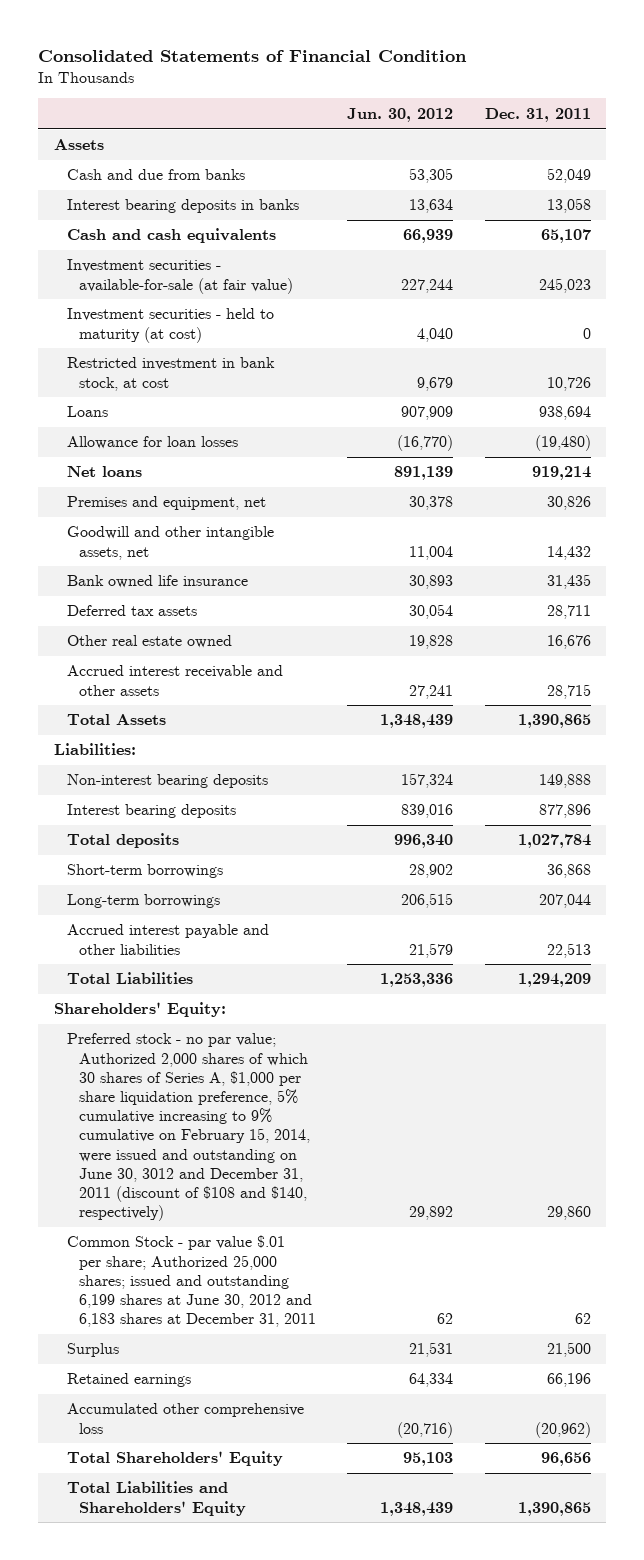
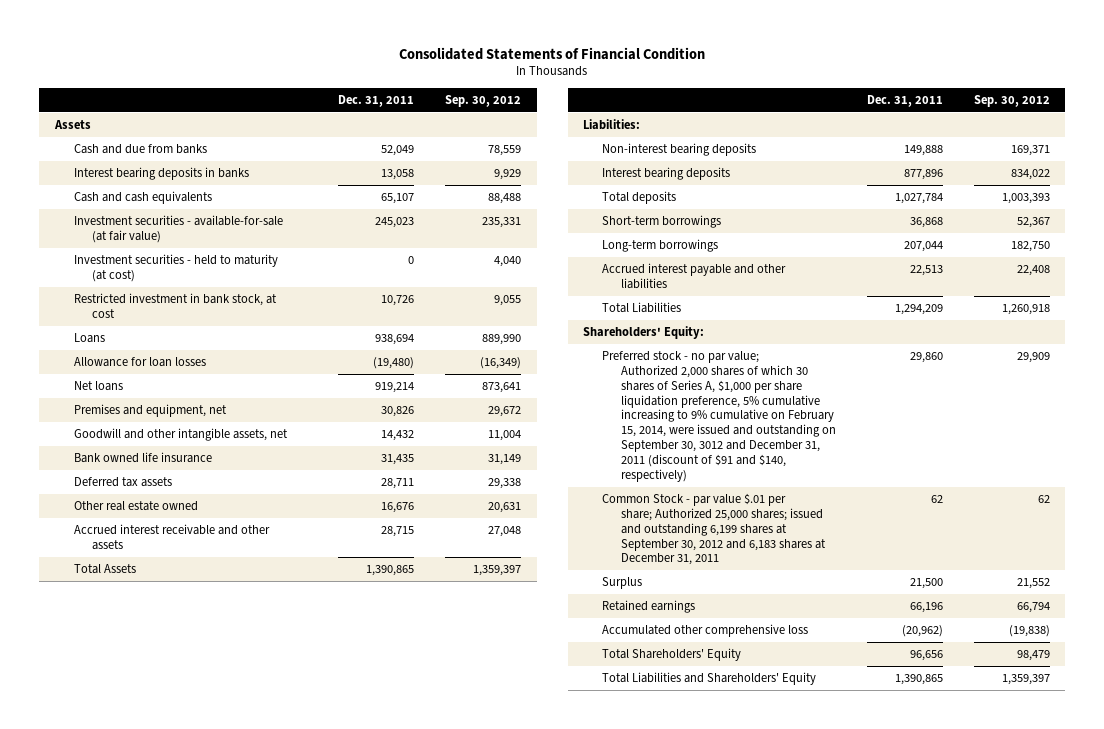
- | Jun. 30, 2012 | Dec. 31, 2011
+ | Dec. 31, 2011 | Sep. 30, 2012
- Preferred stock - no par value; Authorized 2,000 shares of which 30 shares of Series A, $1,000 per share liquidation preference, 5% cumulative increasing to 9% cumulative on February 15, 2014, were issued and outstanding on June 30, 3012 and December 31, 2011 (discount of $108 and $140, respectively) | 29,892 | 29,860
- Common Stock - par value $.01 per share; Authorized 25,000 shares; issued and outstanding 6,199 shares at June 30, 2012 and 6,183 shares at December 31, 2011 | 62 | 62
+ Preferred stock - no par value; Authorized 2,000 shares of which 30 shares of Series A, $1,000 per share liquidation preference, 5% cumulative increasing to 9% cumulative on February 15, 2014, were issued and outstanding on September 30, 3012 and December 31, 2011 (discount of $91 and $140, respectively) | 29,860 | 29,909
+ Common Stock - par value $.01 per share; Authorized 25,000 shares; issued and outstanding 6,199 shares at September 30, 2012 and 6,183 shares at December 31, 2011 | 62 | 62

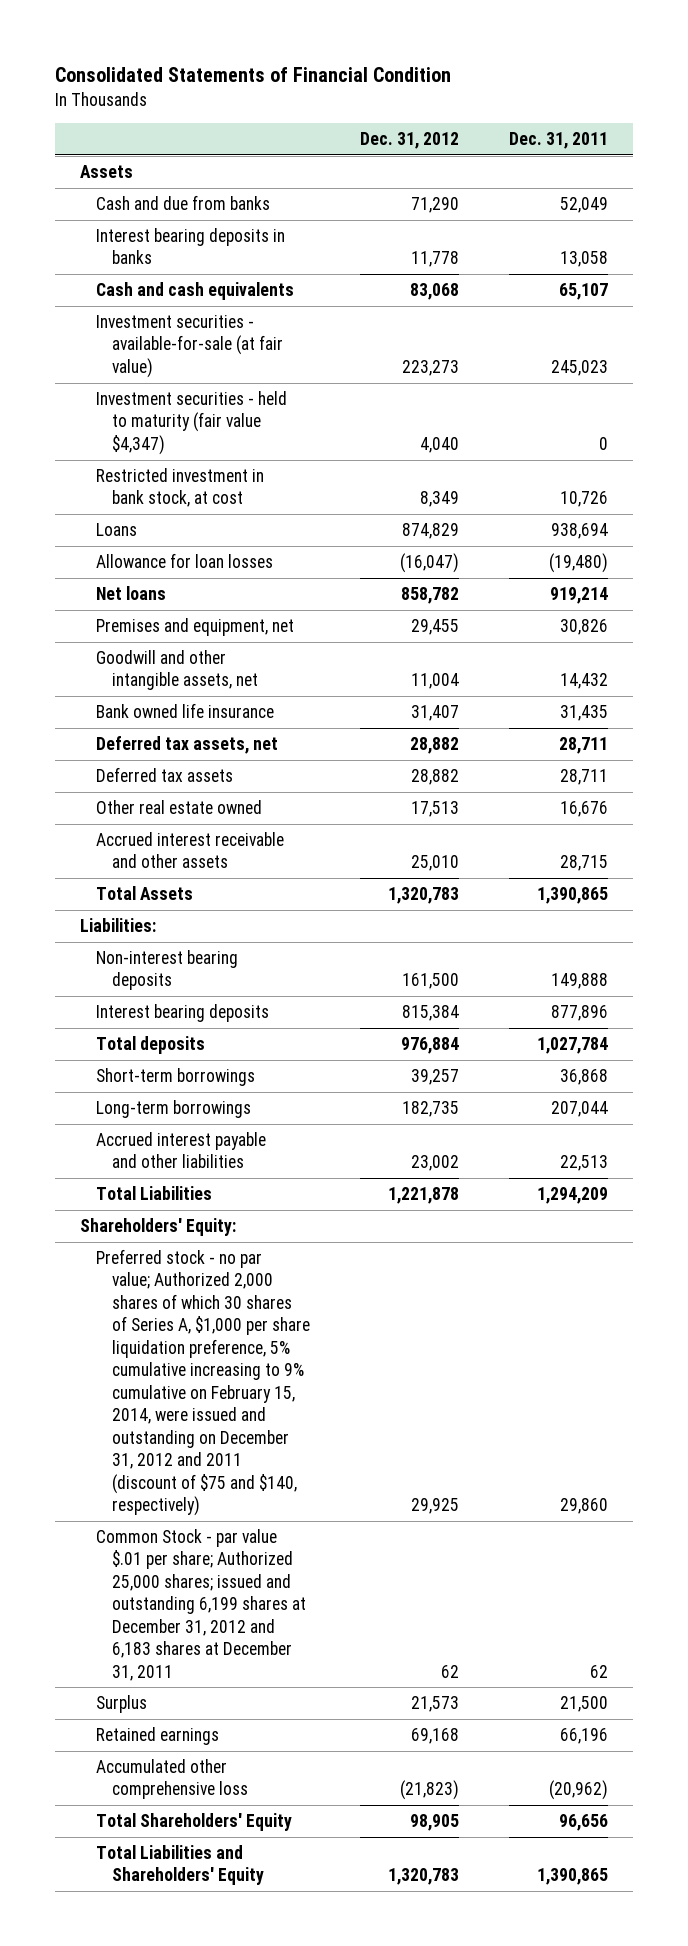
- | Dec. 31, 2011 | Sep. 30, 2012
+ | Dec. 31, 2012 | Dec. 31, 2011
- Investment securities - held to maturity (at cost) | 0 | 4,040
+ Investment securities - held to maturity (fair value $4,347) | 4,040 | 0
+ Deferred tax assets, net | 28,882 | 28,711
- Preferred stock - no par value; Authorized 2,000 shares of which 30 shares of Series A, $1,000 per share liquidation preference, 5% cumulative increasing to 9% cumulative on February 15, 2014, were issued and outstanding on September 30, 3012 and December 31, 2011 (discount of $91 and $140, respectively) | 29,860 | 29,909
- Common Stock - par value $.01 per share; Authorized 25,000 shares; issued and outstanding 6,199 shares at September 30, 2012 and 6,183 shares at December 31, 2011 | 62 | 62
+ Preferred stock - no par value; Authorized 2,000 shares of which 30 shares of Series A, $1,000 per share liquidation preference, 5% cumulative increasing to 9% cumulative on February 15, 2014, were issued and outstanding on December 31, 2012 and 2011 (discount of $75 and $140, respectively) | 29,925 | 29,860
+ Common Stock - par value $.01 per share; Authorized 25,000 shares; issued and outstanding 6,199 shares at December 31, 2012 and 6,183 shares at December 31, 2011 | 62 | 62

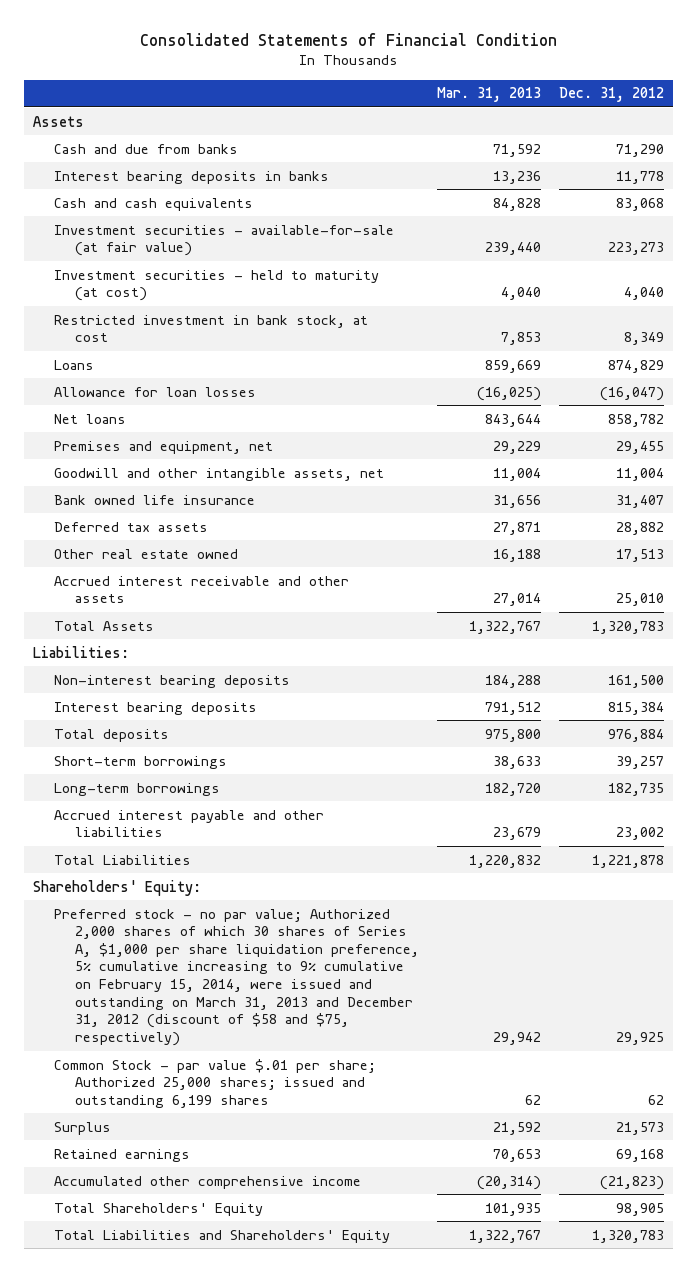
- | Dec. 31, 2012 | Dec. 31, 2011
+ | Mar. 31, 2013 | Dec. 31, 2012
- Investment securities - held to maturity (fair value $4,347) | 4,040 | 0
+ Investment securities - held to maturity (at cost) | 4,040 | 4,040
- Deferred tax assets, net | 28,882 | 28,711
- Preferred stock - no par value; Authorized 2,000 shares of which 30 shares of Series A, $1,000 per share liquidation preference, 5% cumulative increasing to 9% cumulative on February 15, 2014, were issued and outstanding on December 31, 2012 and 2011 (discount of $75 and $140, respectively) | 29,925 | 29,860
- Common Stock - par value $.01 per share; Authorized 25,000 shares; issued and outstanding 6,199 shares at December 31, 2012 and 6,183 shares at December 31, 2011 | 62 | 62
+ Preferred stock - no par value; Authorized 2,000 shares of which 30 shares of Series A, $1,000 per share liquidation preference, 5% cumulative increasing to 9% cumulative on February 15, 2014, were issued and outstanding on March 31, 2013 and December 31, 2012 (discount of $58 and $75, respectively) | 29,942 | 29,925
+ Common Stock - par value $.01 per share; Authorized 25,000 shares; issued and outstanding 6,199 shares | 62 | 62
- Accumulated other comprehensive loss | (21,823) | (20,962)
+ Accumulated other comprehensive income | (20,314) | (21,823)

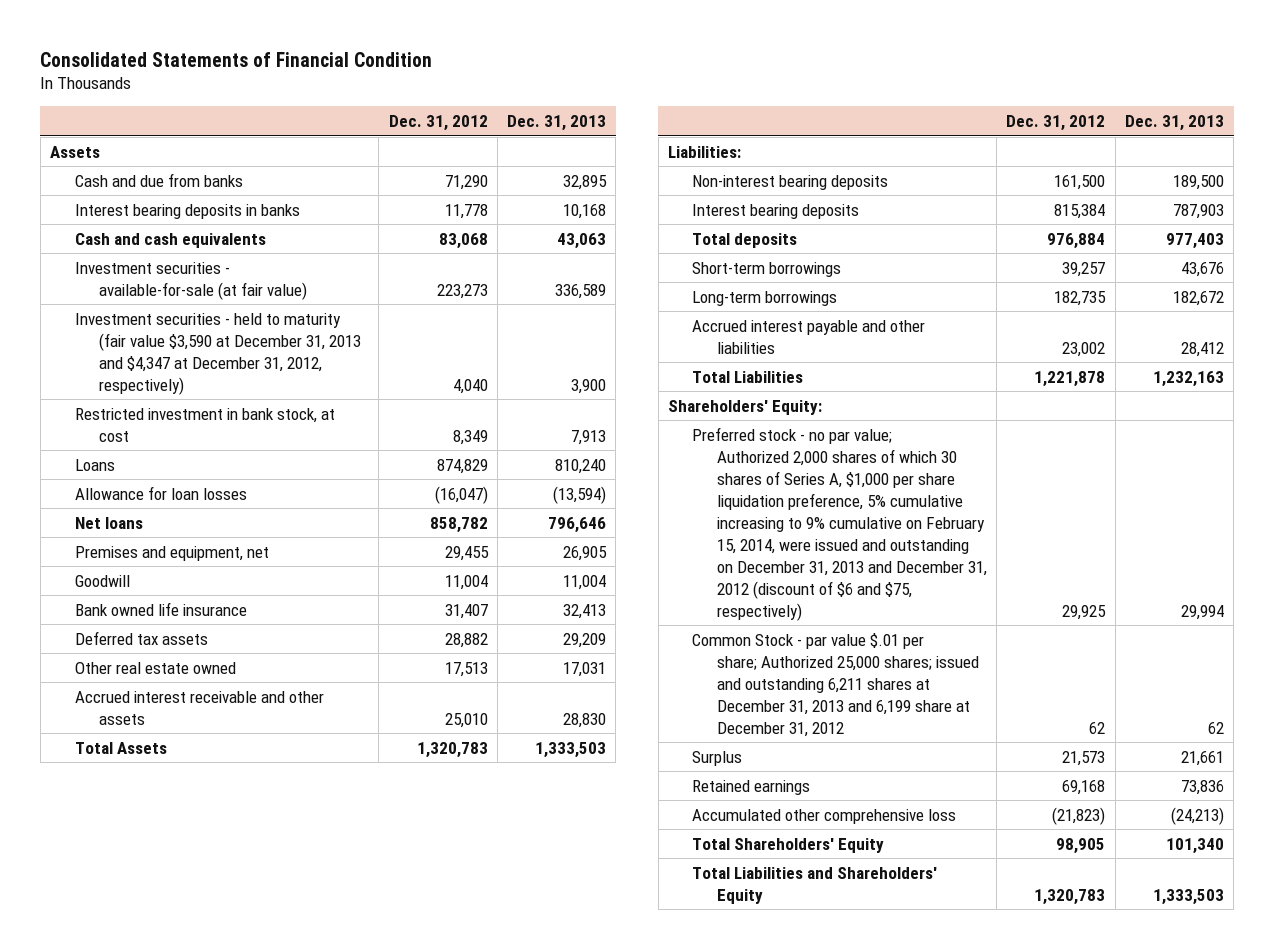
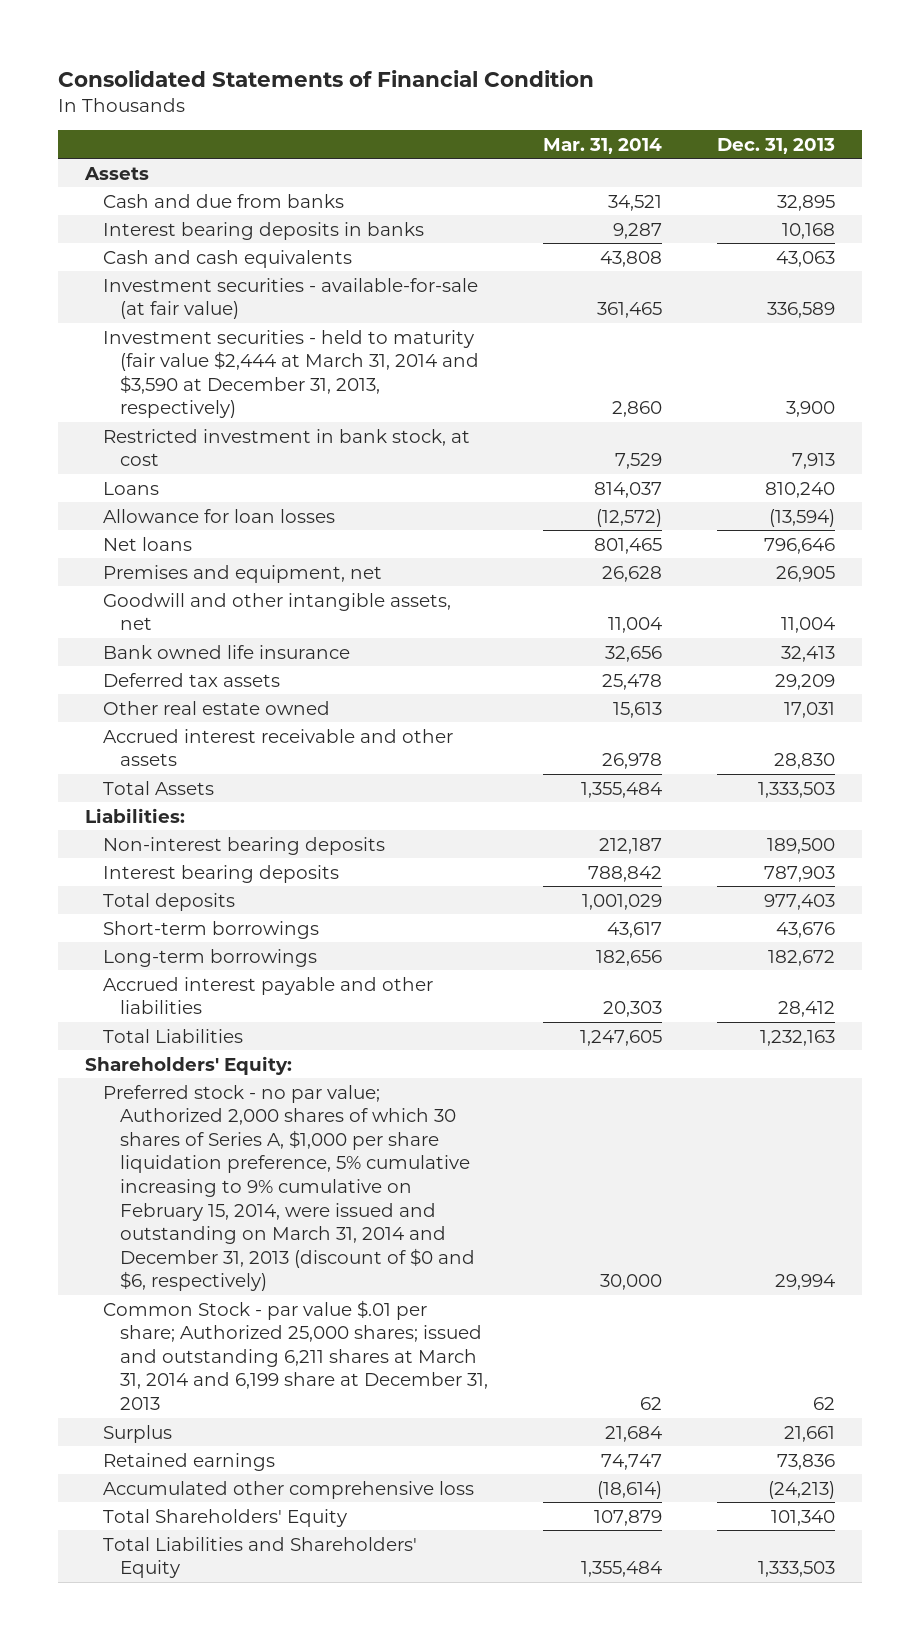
- | Dec. 31, 2012 | Dec. 31, 2013
+ | Mar. 31, 2014 | Dec. 31, 2013
- Investment securities - held to maturity (fair value $3,590 at December 31, 2013 and $4,347 at December 31, 2012, respectively) | 4,040 | 3,900
+ Investment securities - held to maturity (fair value $2,444 at March 31, 2014 and $3,590 at December 31, 2013, respectively) | 2,860 | 3,900
- Goodwill | 11,004 | 11,004
+ Goodwill and other intangible assets, net | 11,004 | 11,004
- Preferred stock - no par value; Authorized 2,000 shares of which 30 shares of Series A, $1,000 per share liquidation preference, 5% cumulative increasing to 9% cumulative on February 15, 2014, were issued and outstanding on December 31, 2013 and December 31, 2012 (discount of $6 and $75, respectively) | 29,925 | 29,994
- Common Stock - par value $.01 per share; Authorized 25,000 shares; issued and outstanding 6,211 shares at December 31, 2013 and 6,199 share at December 31, 2012 | 62 | 62
+ Preferred stock - no par value; Authorized 2,000 shares of which 30 shares of Series A, $1,000 per share liquidation preference, 5% cumulative increasing to 9% cumulative on February 15, 2014, were issued and outstanding on March 31, 2014 and December 31, 2013 (discount of $0 and $6, respectively) | 30,000 | 29,994
+ Common Stock - par value $.01 per share; Authorized 25,000 shares; issued and outstanding 6,211 shares at March 31, 2014 and 6,199 share at December 31, 2013 | 62 | 62

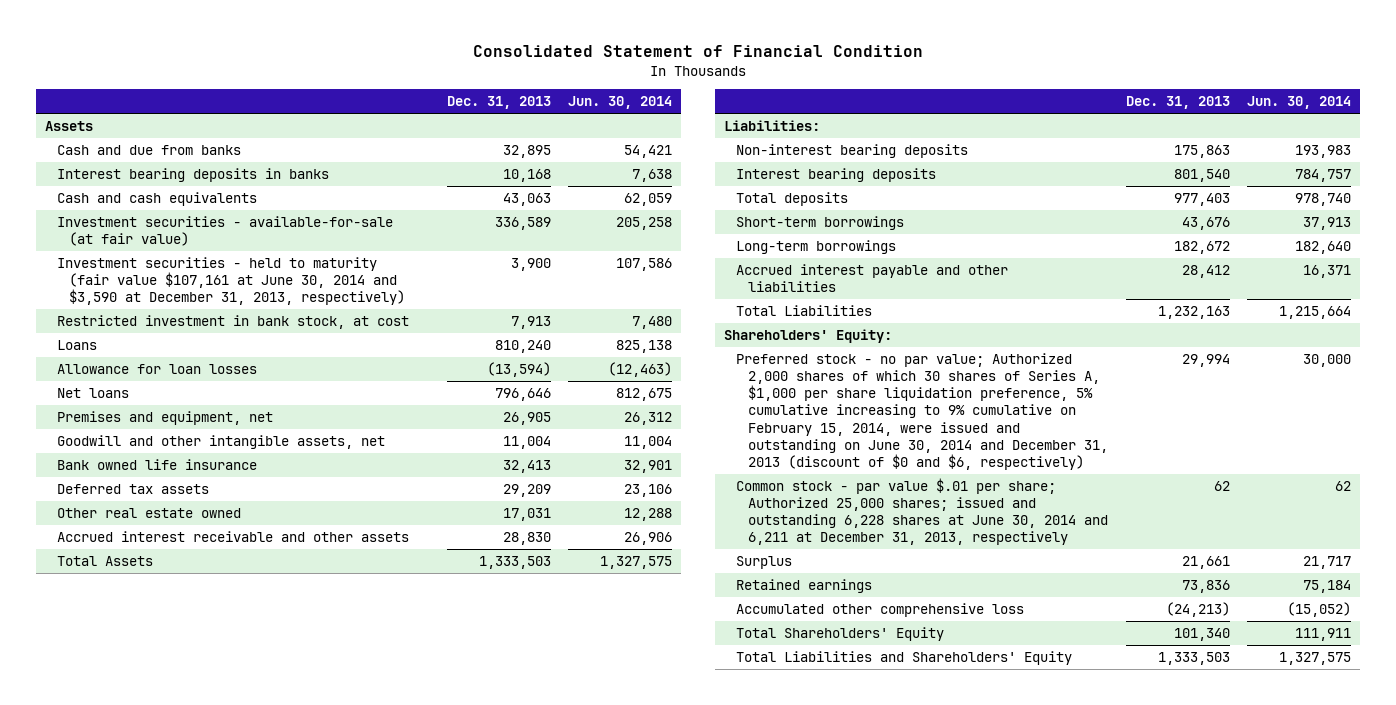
- Consolidated Statements of Financial Condition
+ Consolidated Statement of Financial Condition
- | Mar. 31, 2014 | Dec. 31, 2013
+ | Dec. 31, 2013 | Jun. 30, 2014
- Investment securities - held to maturity (fair value $2,444 at March 31, 2014 and $3,590 at December 31, 2013, respectively) | 2,860 | 3,900
+ Investment securities - held to maturity (fair value $107,161 at June 30, 2014 and $3,590 at December 31, 2013, respectively) | 3,900 | 107,586
- Non-interest bearing deposits | 212,187 | 189,500
- Interest bearing deposits | 788,842 | 787,903
+ Non-interest bearing deposits | 175,863 | 193,983
+ Interest bearing deposits | 801,540 | 784,757
- Preferred stock - no par value; Authorized 2,000 shares of which 30 shares of Series A, $1,000 per share liquidation preference, 5% cumulative increasing to 9% cumulative on February 15, 2014, were issued and outstanding on March 31, 2014 and December 31, 2013 (discount of $0 and $6, respectively) | 30,000 | 29,994
- Common Stock - par value $.01 per share; Authorized 25,000 shares; issued and outstanding 6,211 shares at March 31, 2014 and 6,199 share at December 31, 2013 | 62 | 62
+ Preferred stock - no par value; Authorized 2,000 shares of which 30 shares of Series A, $1,000 per share liquidation preference, 5% cumulative increasing to 9% cumulative on February 15, 2014, were issued and outstanding on June 30, 2014 and December 31, 2013 (discount of $0 and $6, respectively) | 29,994 | 30,000
+ Common stock - par value $.01 per share; Authorized 25,000 shares; issued and outstanding 6,228 shares at June 30, 2014 and 6,211 at December 31, 2013, respectively | 62 | 62

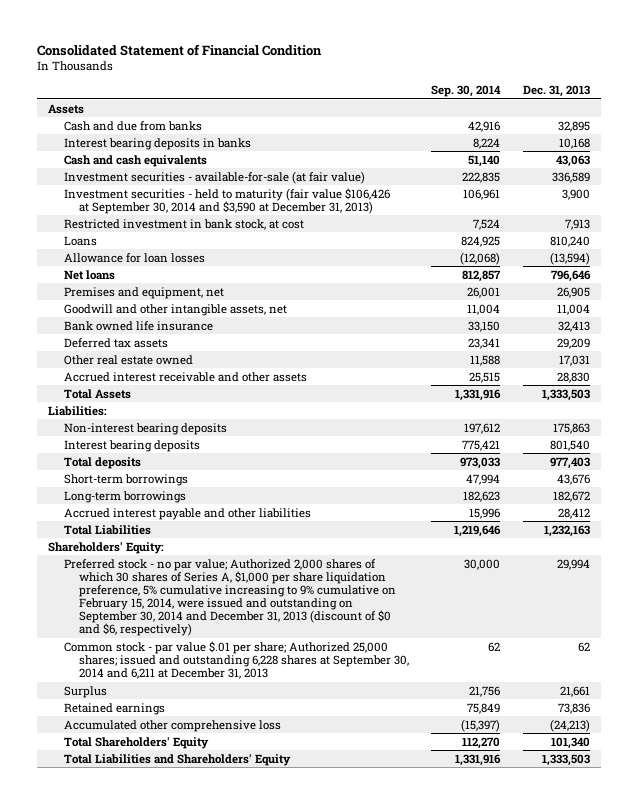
- | Dec. 31, 2013 | Jun. 30, 2014
+ | Sep. 30, 2014 | Dec. 31, 2013
- Investment securities - held to maturity (fair value $107,161 at June 30, 2014 and $3,590 at December 31, 2013, respectively) | 3,900 | 107,586
+ Investment securities - held to maturity (fair value $106,426 at September 30, 2014 and $3,590 at December 31, 2013) | 106,961 | 3,900
- Preferred stock - no par value; Authorized 2,000 shares of which 30 shares of Series A, $1,000 per share liquidation preference, 5% cumulative increasing to 9% cumulative on February 15, 2014, were issued and outstanding on June 30, 2014 and December 31, 2013 (discount of $0 and $6, respectively) | 29,994 | 30,000
- Common stock - par value $.01 per share; Authorized 25,000 shares; issued and outstanding 6,228 shares at June 30, 2014 and 6,211 at December 31, 2013, respectively | 62 | 62
+ Preferred stock - no par value; Authorized 2,000 shares of which 30 shares of Series A, $1,000 per share liquidation preference, 5% cumulative increasing to 9% cumulative on February 15, 2014, were issued and outstanding on September 30, 2014 and December 31, 2013 (discount of $0 and $6, respectively) | 30,000 | 29,994
+ Common stock - par value $.01 per share; Authorized 25,000 shares; issued and outstanding 6,228 shares at September 30, 2014 and 6,211 at December 31, 2013 | 62 | 62

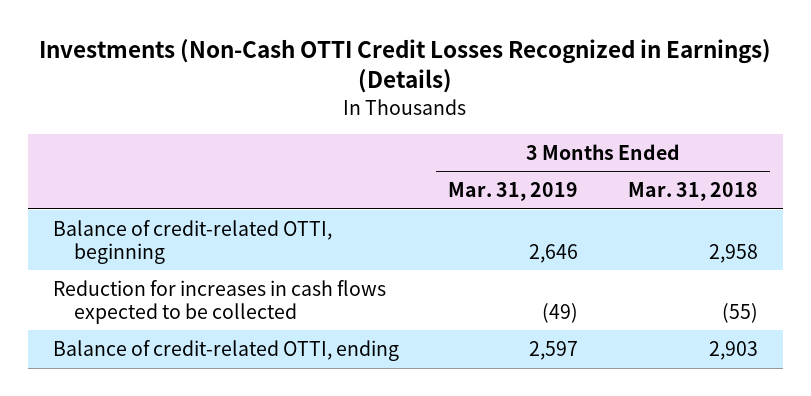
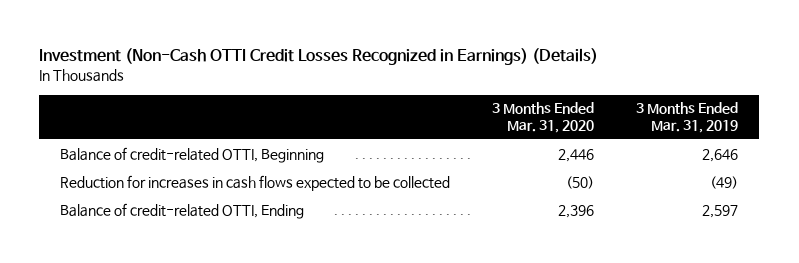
- Investments (Non-Cash OTTI Credit Losses Recognized in Earnings) (Details)
+ Investment (Non-Cash OTTI Credit Losses Recognized in Earnings) (Details)
- | 3 Months Ended Mar. 31, 2019 | 3 Months Ended Mar. 31, 2018
+ | 3 Months Ended Mar. 31, 2020 | 3 Months Ended Mar. 31, 2019
- Balance of credit-related OTTI, beginning | 2,646 | 2,958
+ Balance of credit-related OTTI, Beginning | 2,446 | 2,646
- Balance of credit-related OTTI, ending | 2,597 | 2,903
+ Balance of credit-related OTTI, Ending | 2,396 | 2,597

